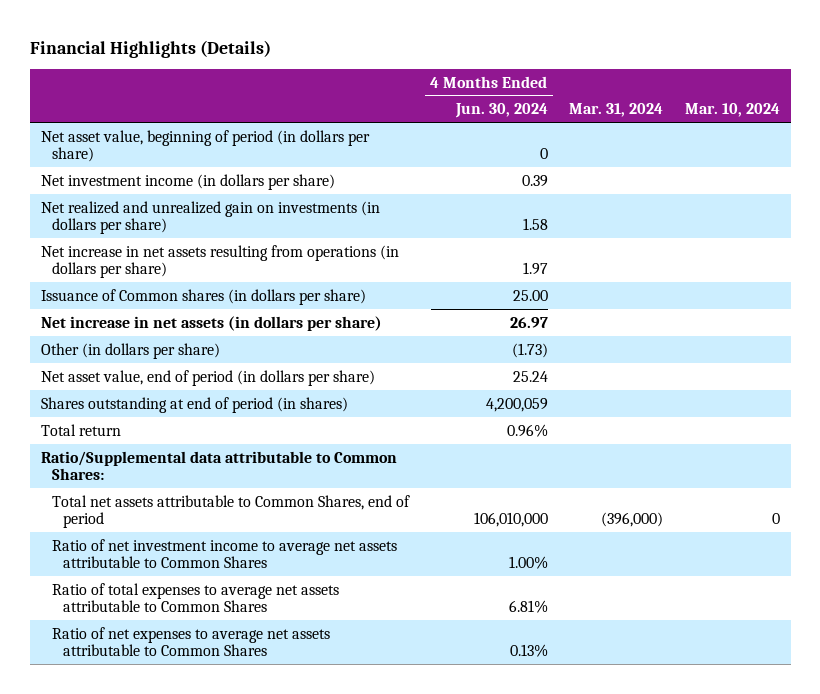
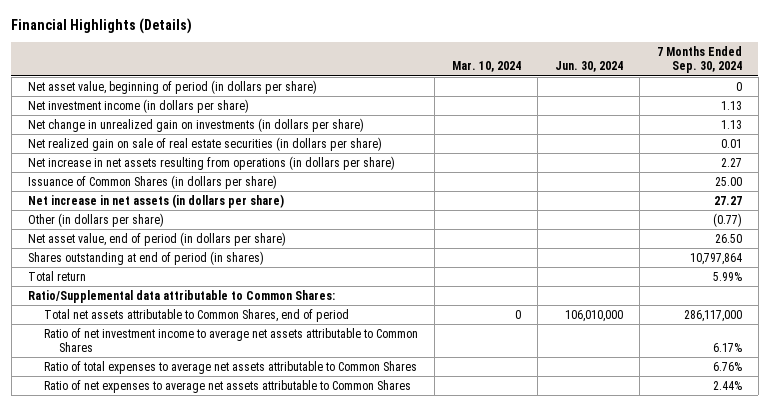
- | 4 Months Ended Jun. 30, 2024 | Mar. 31, 2024 | Mar. 10, 2024
+ | Mar. 10, 2024 | Jun. 30, 2024 | 7 Months Ended Sep. 30, 2024
- Net realized and unrealized gain on investments (in dollars per share) | 1.58 | |
+ Net change in unrealized gain on investments (in dollars per share) | | | 1.13
+ Net realized gain on sale of real estate securities (in dollars per share) | | | 0.01
- Issuance of Common shares (in dollars per share) | 25.00 | |
+ Issuance of Common Shares (in dollars per share) | | | 25.00

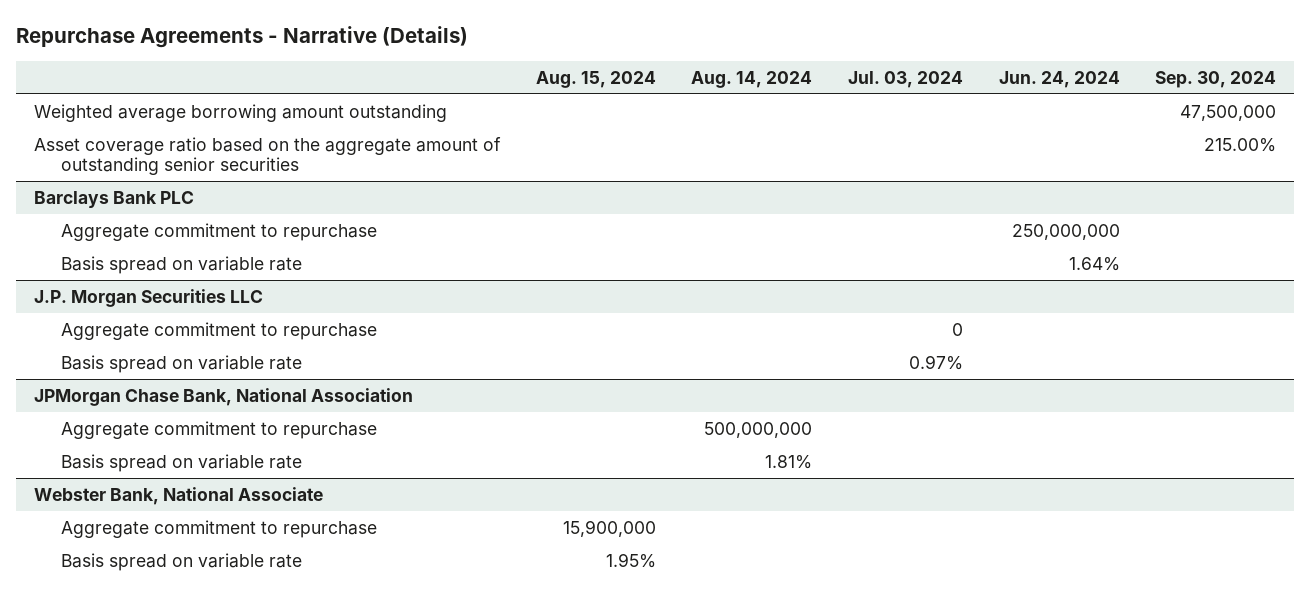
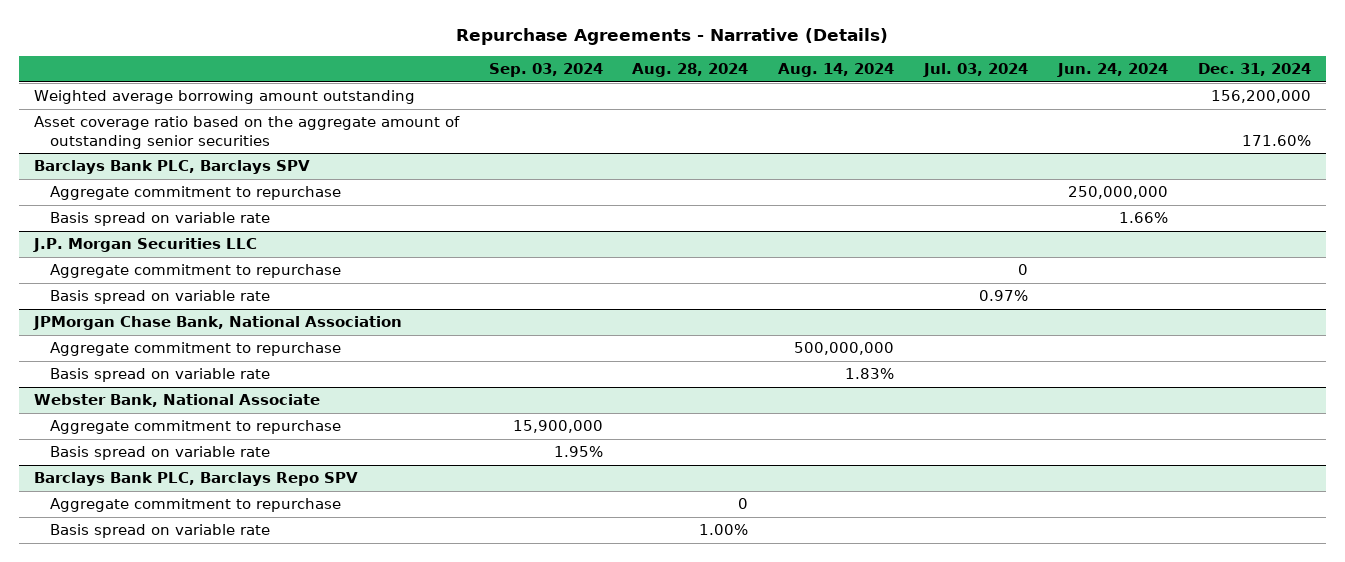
- | Aug. 15, 2024 | Aug. 14, 2024 | Jul. 03, 2024 | Jun. 24, 2024 | Sep. 30, 2024
+ | Sep. 03, 2024 | Aug. 28, 2024 | Aug. 14, 2024 | Jul. 03, 2024 | Jun. 24, 2024 | Dec. 31, 2024
- Barclays Bank PLC
+ Barclays Bank PLC, Barclays SPV
- Basis spread on variable rate | | | | 1.64% |
+ Basis spread on variable rate | | | | | 1.66% |
@ JPMorgan Chase Bank, National Association
- Basis spread on variable rate | | 1.81% | | |
+ Basis spread on variable rate | | | 1.83% | | |
+ Barclays Bank PLC, Barclays Repo SPV
+ Aggregate commitment to repurchase | | 0 | | | |
+ Basis spread on variable rate | | 1.00% | | | |

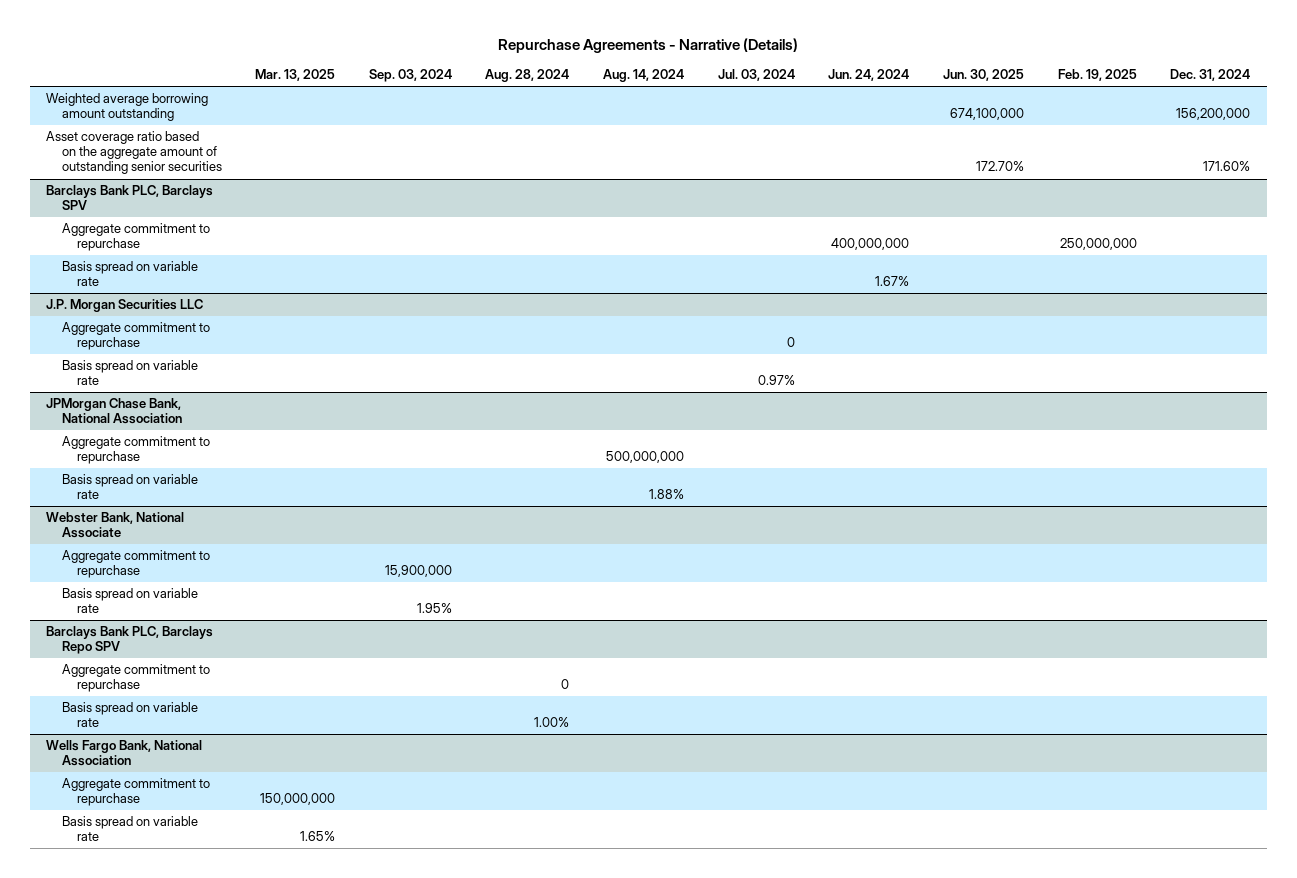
- | Sep. 03, 2024 | Aug. 28, 2024 | Aug. 14, 2024 | Jul. 03, 2024 | Jun. 24, 2024 | Dec. 31, 2024
+ | Mar. 13, 2025 | Sep. 03, 2024 | Aug. 28, 2024 | Aug. 14, 2024 | Jul. 03, 2024 | Jun. 24, 2024 | Jun. 30, 2025 | Feb. 19, 2025 | Dec. 31, 2024
@ Barclays Bank PLC, Barclays SPV
- Aggregate commitment to repurchase | | | | | 250,000,000 |
- Basis spread on variable rate | | | | | 1.66% |
+ Aggregate commitment to repurchase | | | | | | 400,000,000 | | 250,000,000 |
+ Basis spread on variable rate | | | | | | 1.67% | | |
@ JPMorgan Chase Bank, National Association
- Basis spread on variable rate | | | 1.83% | | |
+ Basis spread on variable rate | | | | 1.88% | | | | |
+ Wells Fargo Bank, National Association
+ Aggregate commitment to repurchase | 150,000,000 | | | | | | | |
+ Basis spread on variable rate | 1.65% | | | | | | | |

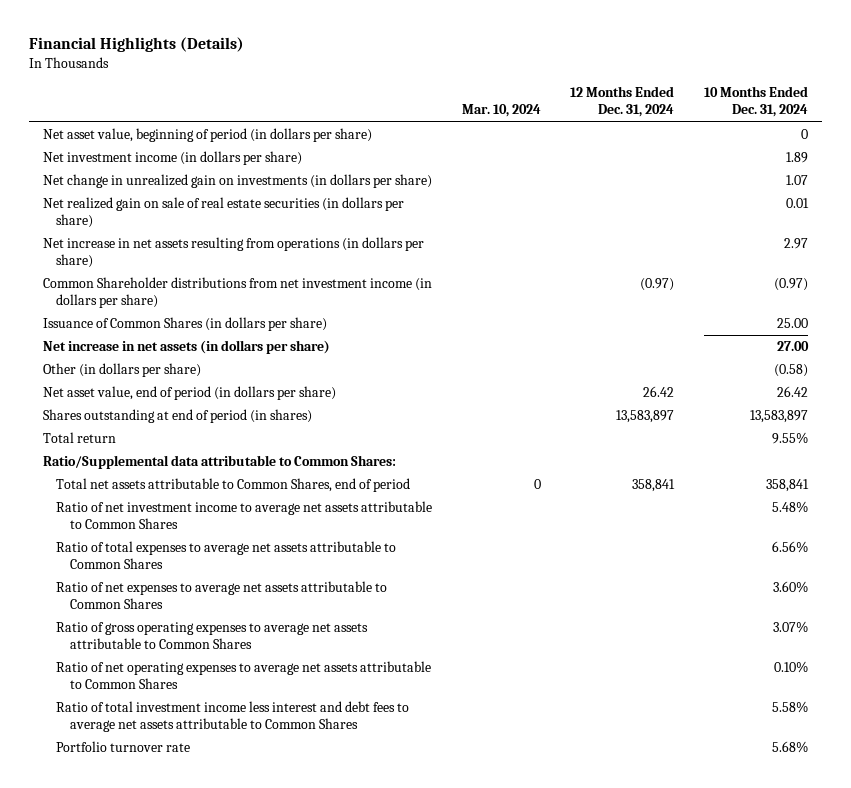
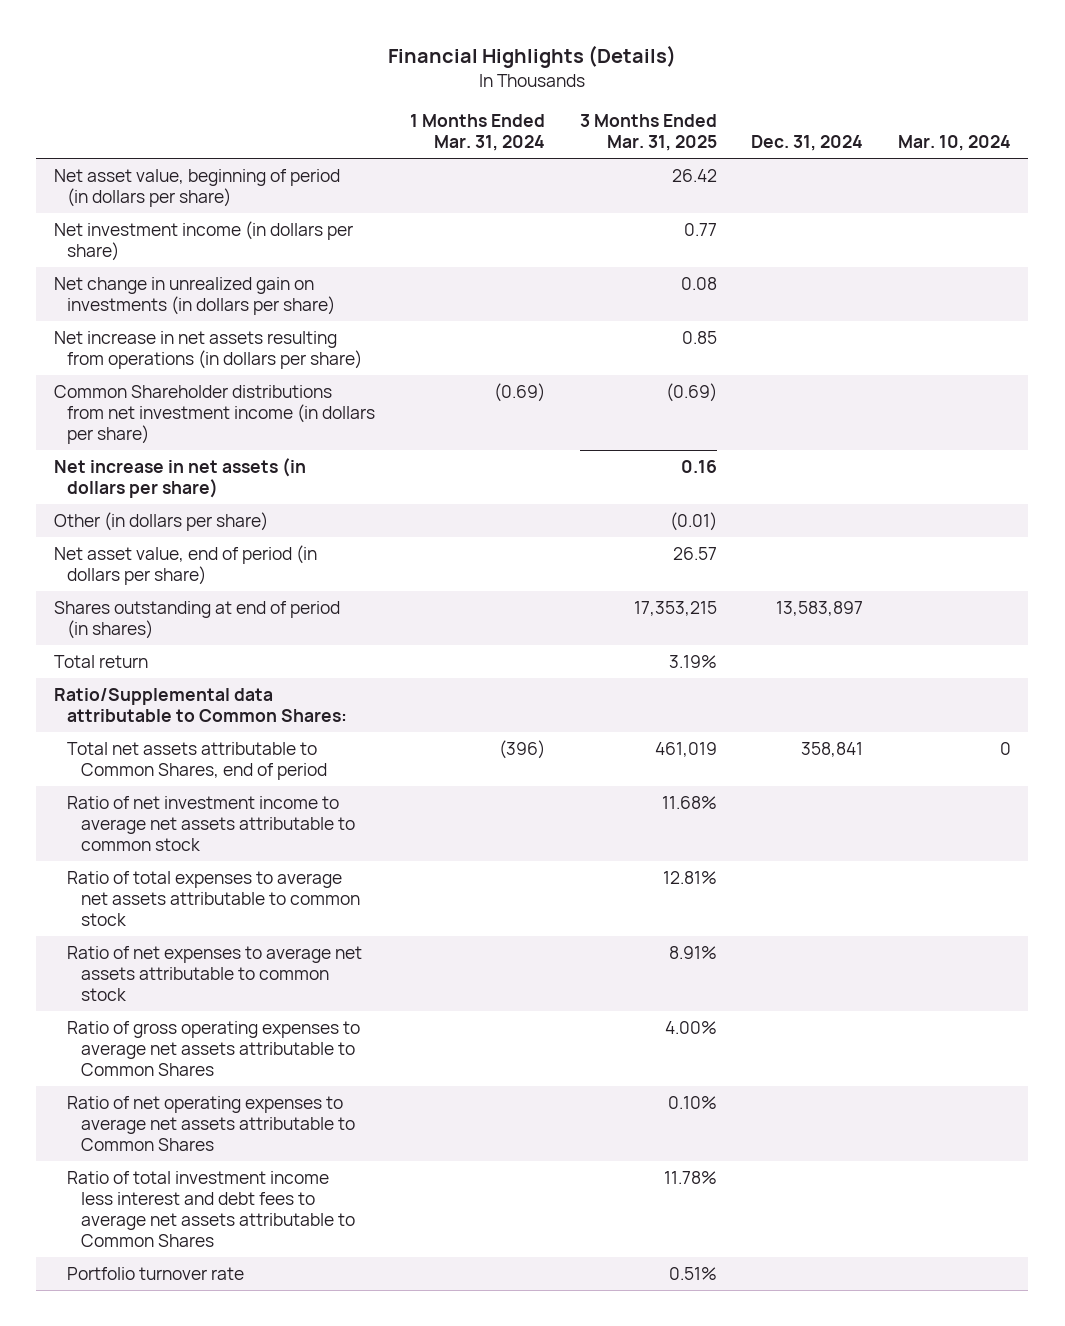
- | Mar. 10, 2024 | 12 Months Ended Dec. 31, 2024 | 10 Months Ended Dec. 31, 2024
+ | 1 Months Ended Mar. 31, 2024 | 3 Months Ended Mar. 31, 2025 | Dec. 31, 2024 | Mar. 10, 2024
- Net realized gain on sale of real estate securities (in dollars per share) | | | 0.01
- Issuance of Common Shares (in dollars per share) | | | 25.00
- Ratio of net investment income to average net assets attributable to Common Shares | | | 5.48%
- Ratio of total expenses to average net assets attributable to Common Shares | | | 6.56%
- Ratio of net expenses to average net assets attributable to Common Shares | | | 3.60%
+ Ratio of net investment income to average net assets attributable to common stock | | 11.68% | |
+ Ratio of total expenses to average net assets attributable to common stock | | 12.81% | |
+ Ratio of net expenses to average net assets attributable to common stock | | 8.91% | |

